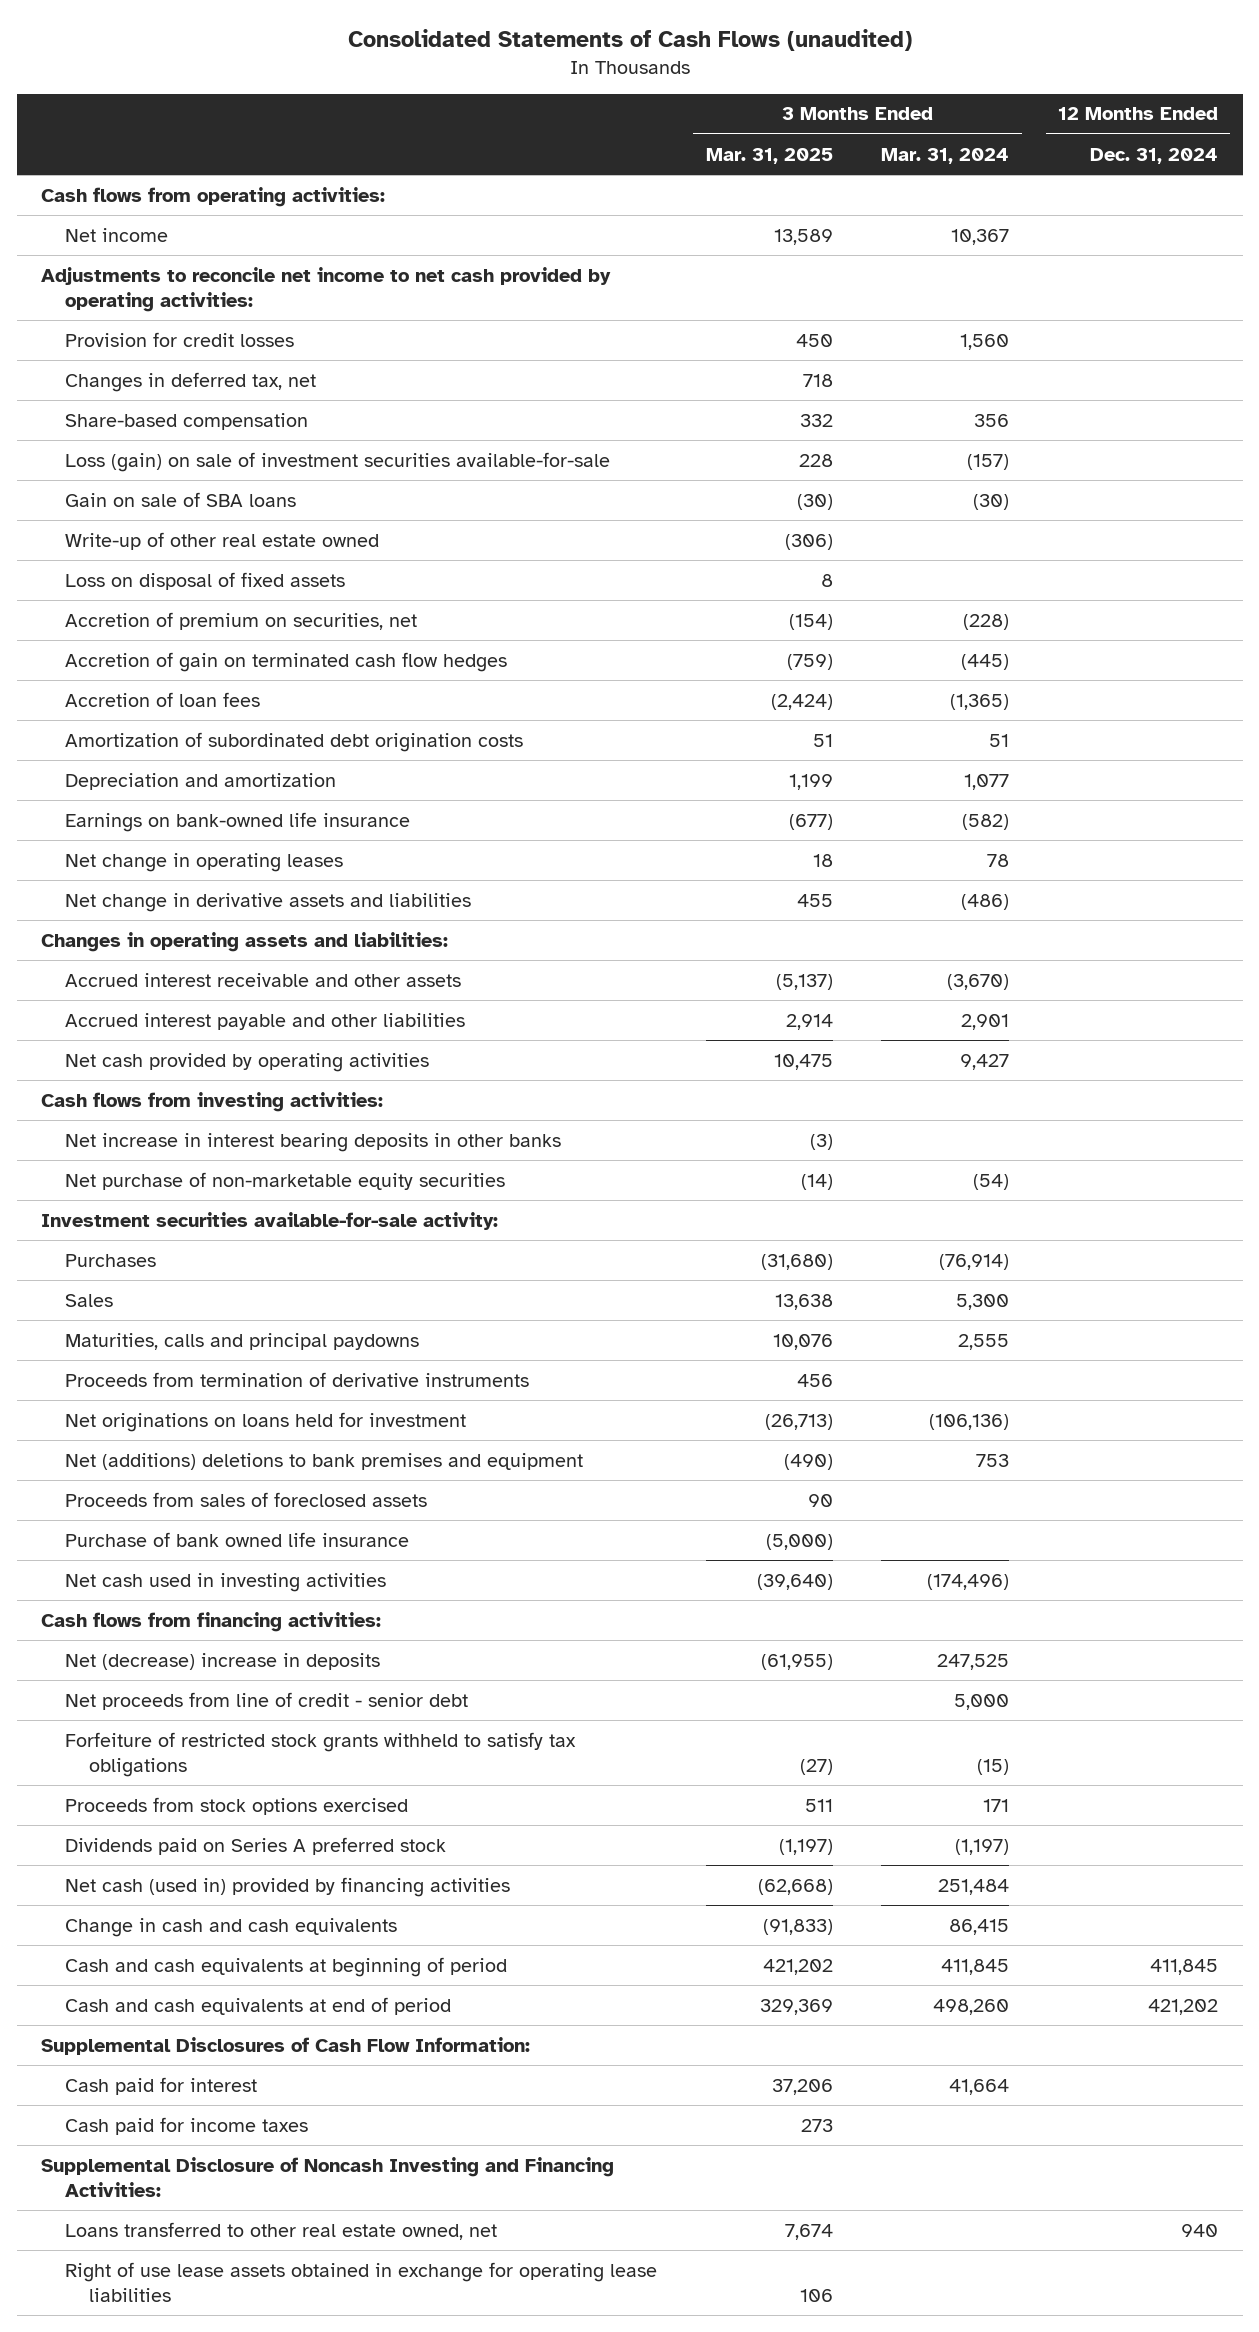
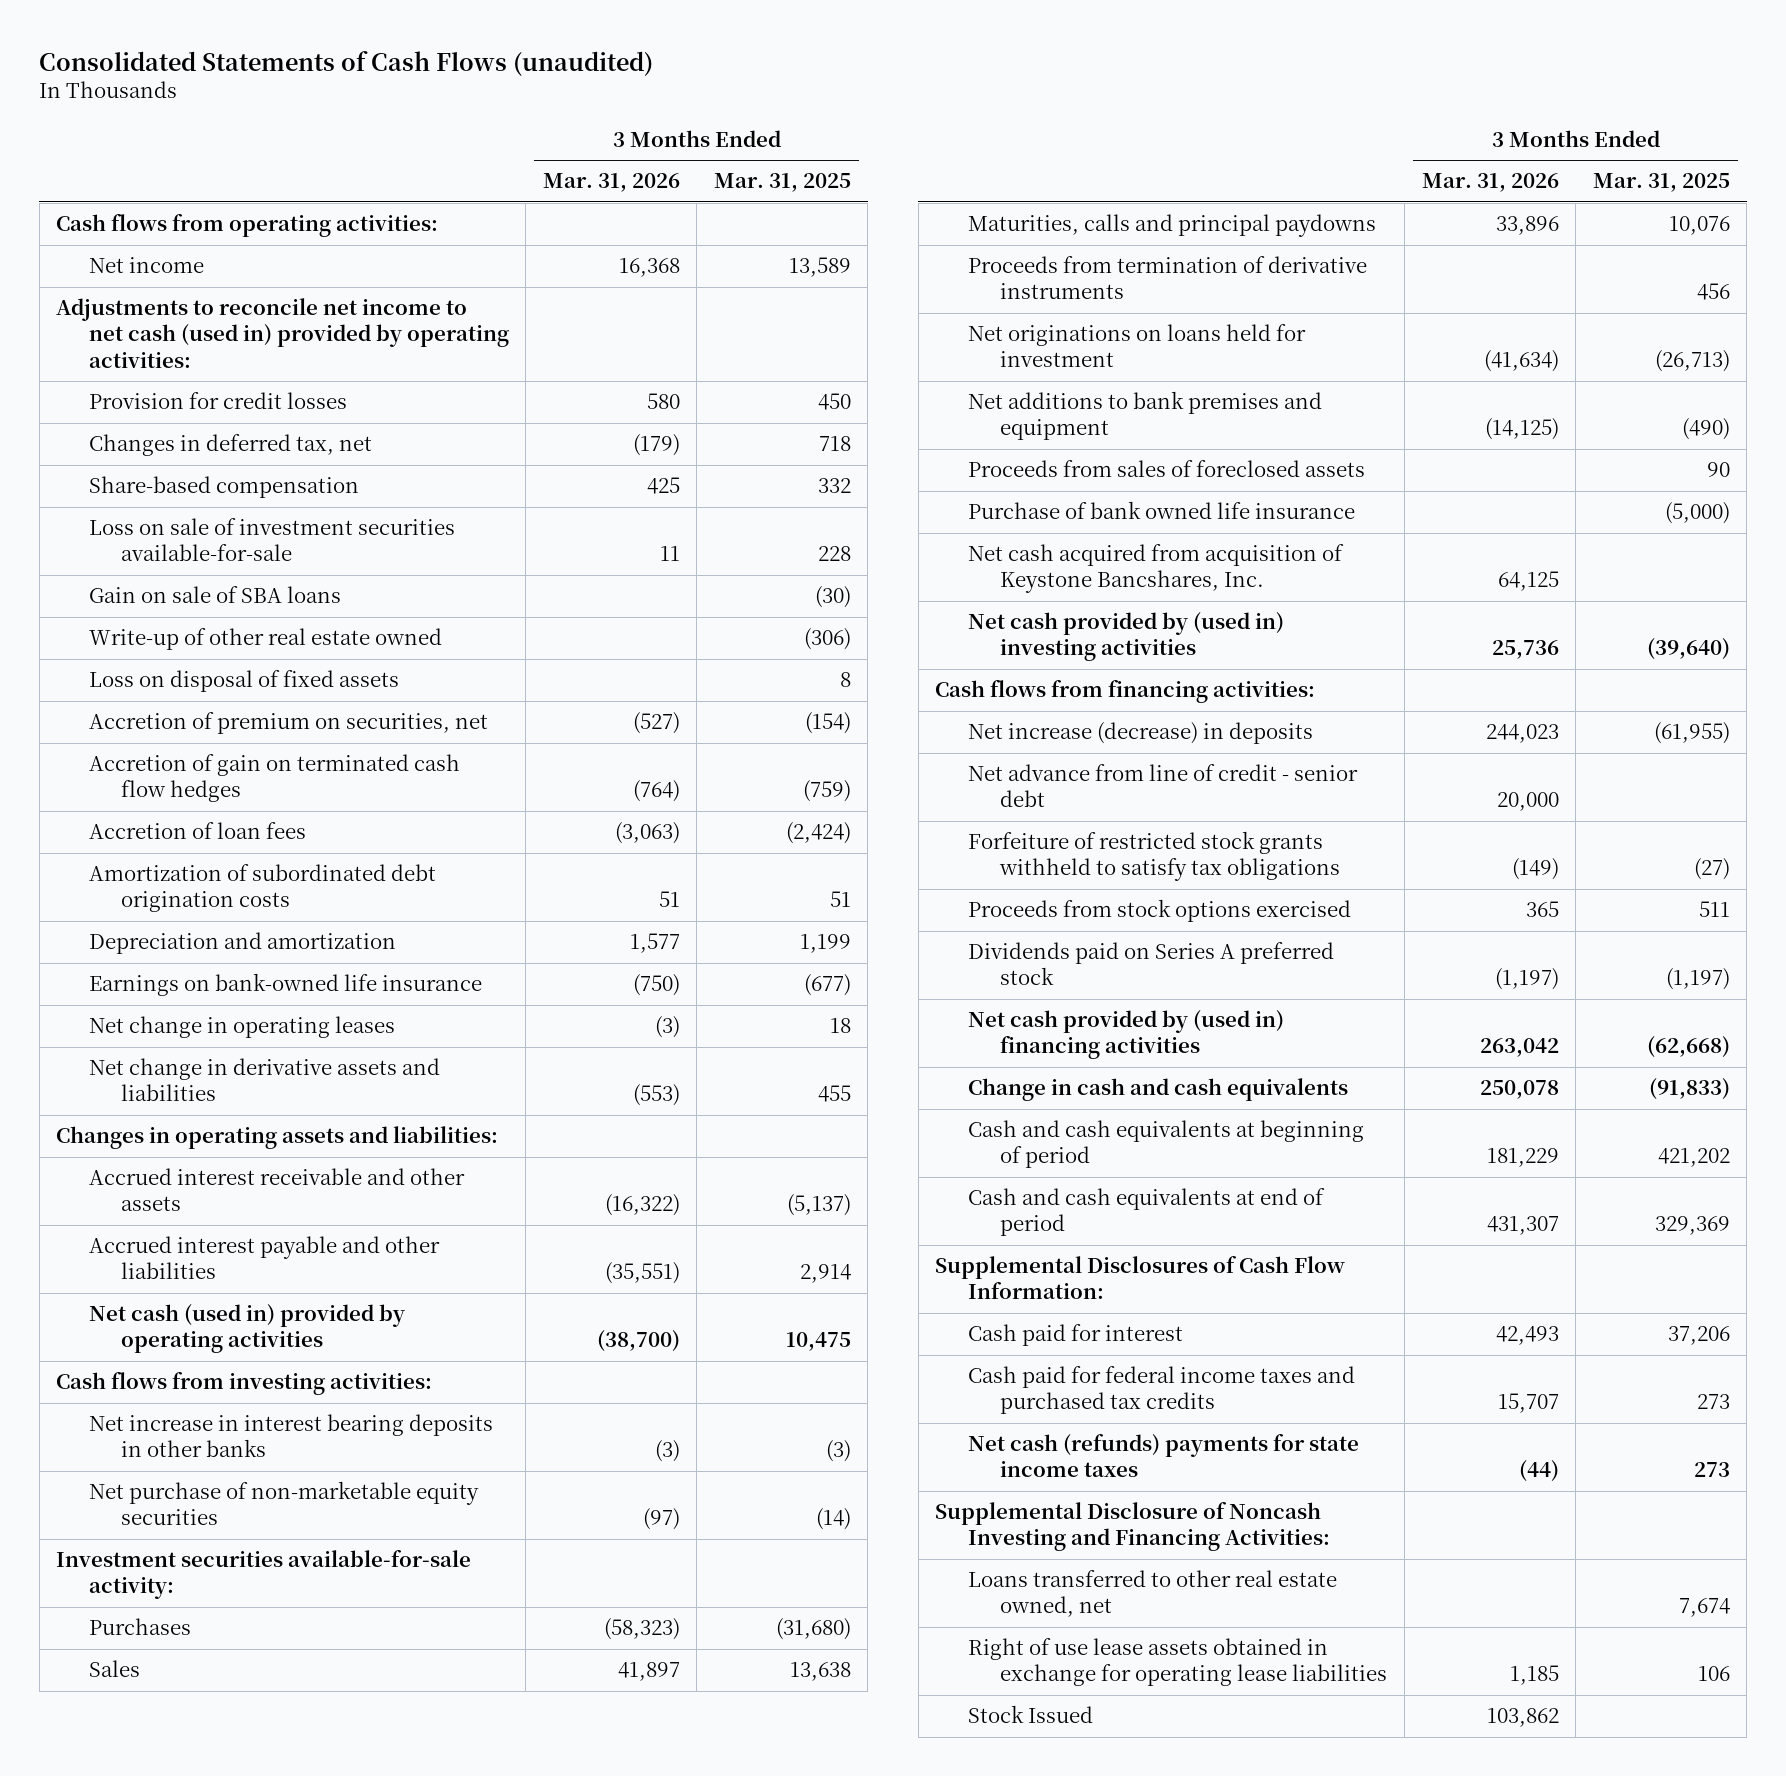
- | 3 Months Ended Mar. 31, 2025 | 3 Months Ended Mar. 31, 2024 | 12 Months Ended Dec. 31, 2024
+ | 3 Months Ended Mar. 31, 2026 | 3 Months Ended Mar. 31, 2025
- Adjustments to reconcile net income to net cash provided by operating activities:
+ Adjustments to reconcile net income to net cash (used in) provided by operating activities:
- Loss (gain) on sale of investment securities available-for-sale | 228 | (157) |
+ Loss on sale of investment securities available-for-sale | 11 | 228
- Net cash provided by operating activities | 10,475 | 9,427 |
+ Net cash (used in) provided by operating activities | (38,700) | 10,475
- Net (additions) deletions to bank premises and equipment | (490) | 753 |
+ Net additions to bank premises and equipment | (14,125) | (490)
- Net cash used in investing activities | (39,640) | (174,496) |
+ Net cash acquired from acquisition of Keystone Bancshares, Inc. | 64,125 |
+ Net cash provided by (used in) investing activities | 25,736 | (39,640)
- Net (decrease) increase in deposits | (61,955) | 247,525 |
- Net proceeds from line of credit - senior debt | | 5,000 |
+ Net increase (decrease) in deposits | 244,023 | (61,955)
+ Net advance from line of credit - senior debt | 20,000 |
- Net cash (used in) provided by financing activities | (62,668) | 251,484 |
+ Net cash provided by (used in) financing activities | 263,042 | (62,668)
- Cash paid for income taxes | 273 | |
+ Cash paid for federal income taxes and purchased tax credits | 15,707 | 273
+ Net cash (refunds) payments for state income taxes | (44) | 273
+ Stock Issued | 103,862 |

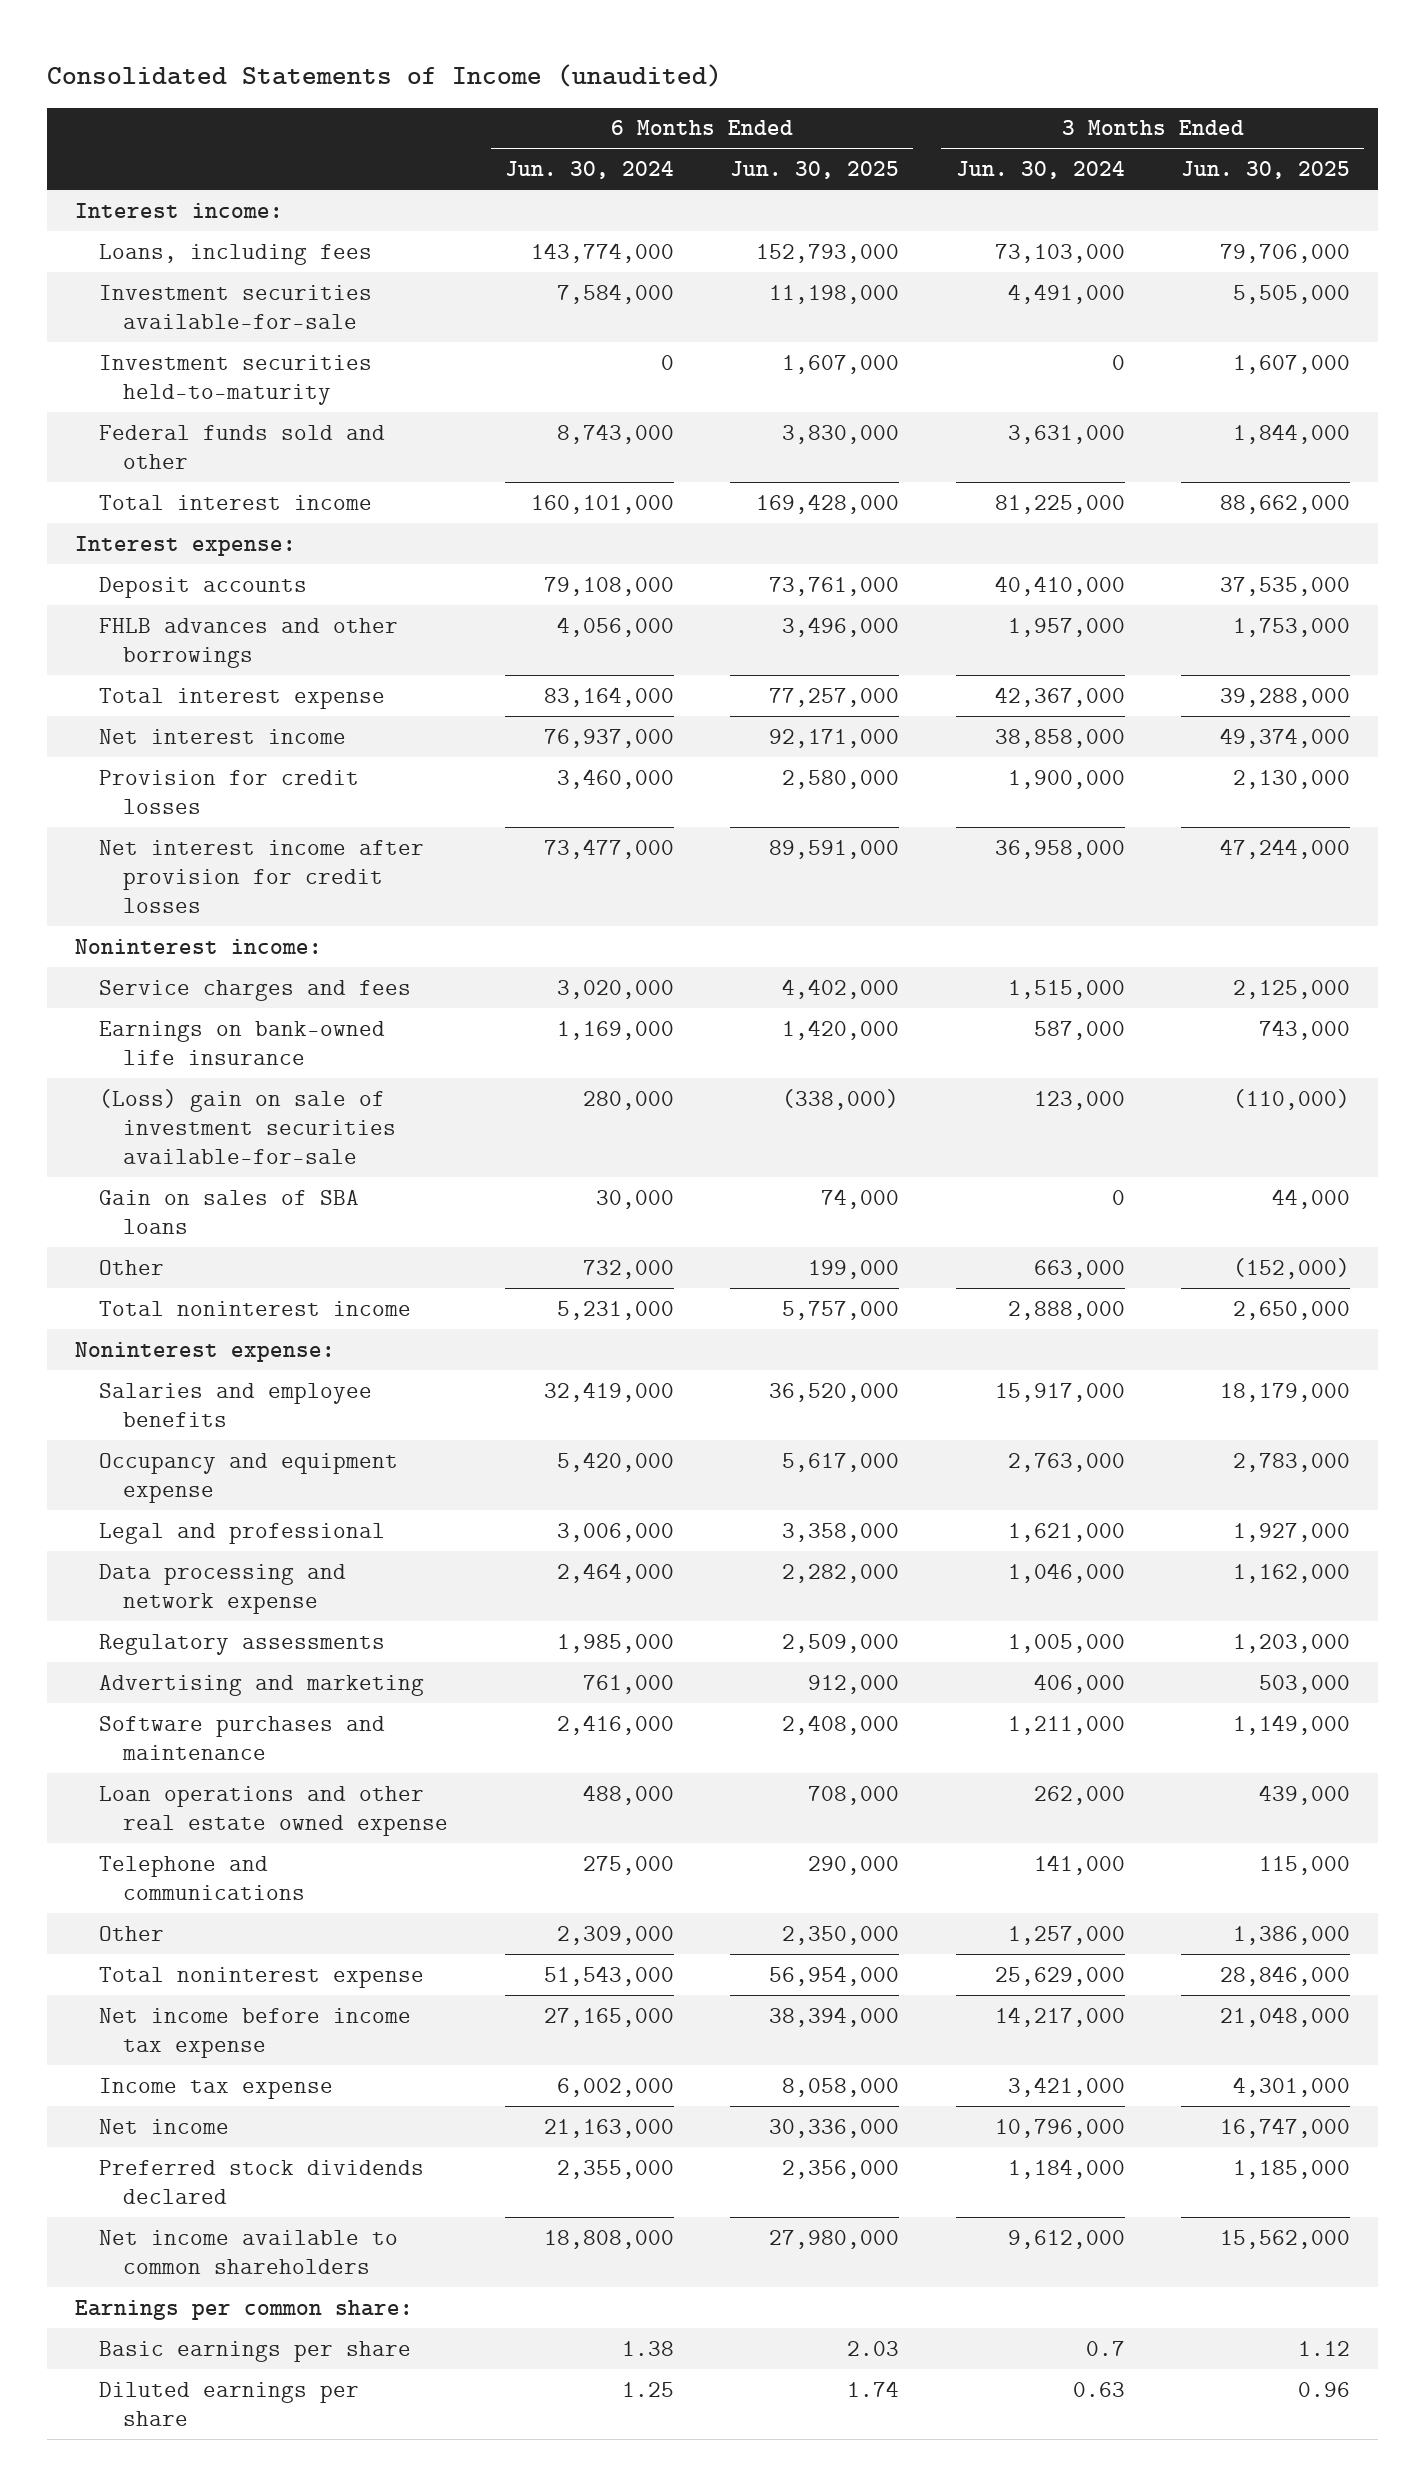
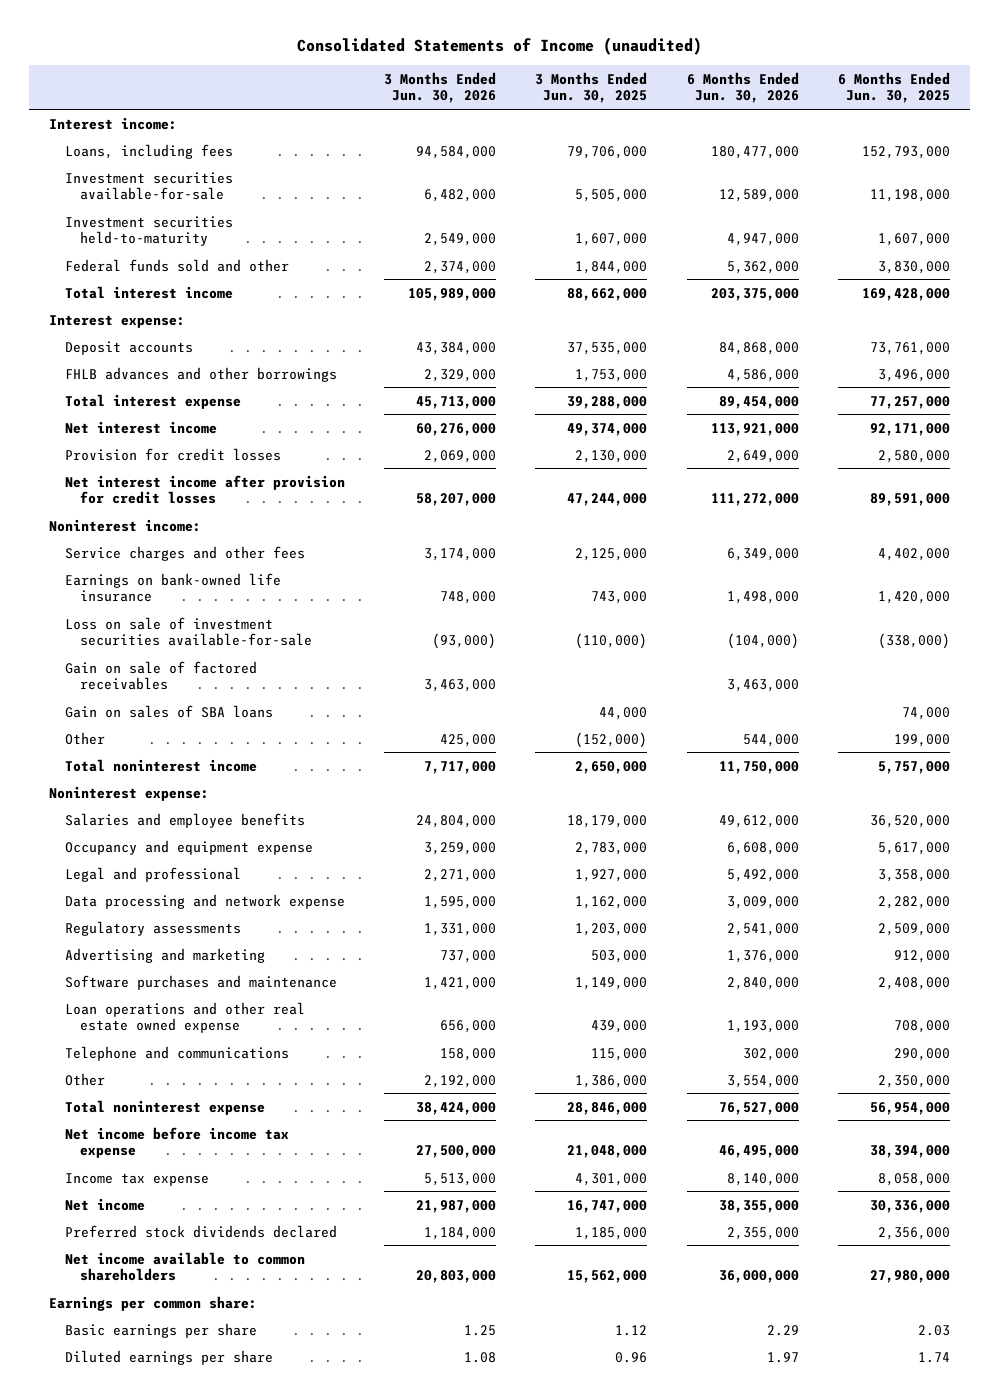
- | 6 Months Ended Jun. 30, 2024 | 6 Months Ended Jun. 30, 2025 | 3 Months Ended Jun. 30, 2024 | 3 Months Ended Jun. 30, 2025
+ | 3 Months Ended Jun. 30, 2026 | 3 Months Ended Jun. 30, 2025 | 6 Months Ended Jun. 30, 2026 | 6 Months Ended Jun. 30, 2025
- Service charges and fees | 3,020,000 | 4,402,000 | 1,515,000 | 2,125,000
+ Service charges and other fees | 3,174,000 | 2,125,000 | 6,349,000 | 4,402,000
- (Loss) gain on sale of investment securities available-for-sale | 280,000 | (338,000) | 123,000 | (110,000)
+ Loss on sale of investment securities available-for-sale | (93,000) | (110,000) | (104,000) | (338,000)
+ Gain on sale of factored receivables | 3,463,000 | | 3,463,000 |

